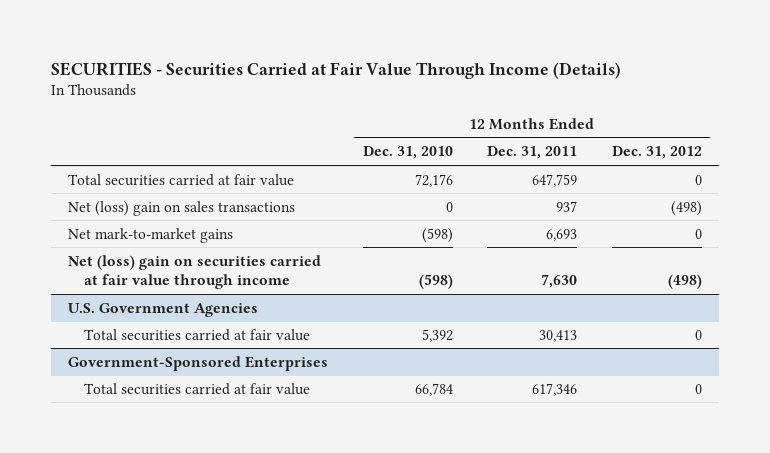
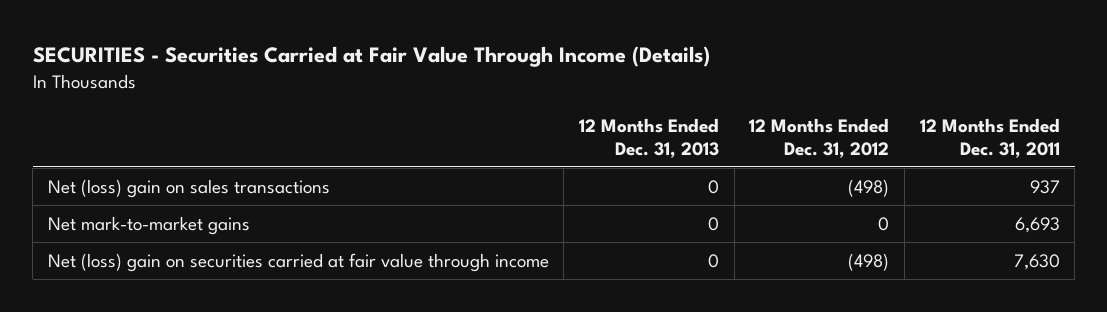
- | 12 Months Ended Dec. 31, 2010 | 12 Months Ended Dec. 31, 2011 | 12 Months Ended Dec. 31, 2012
+ | 12 Months Ended Dec. 31, 2013 | 12 Months Ended Dec. 31, 2012 | 12 Months Ended Dec. 31, 2011
- Total securities carried at fair value | 72,176 | 647,759 | 0
- U.S. Government Agencies
- Total securities carried at fair value | 5,392 | 30,413 | 0
- Government-Sponsored Enterprises
- Total securities carried at fair value | 66,784 | 617,346 | 0

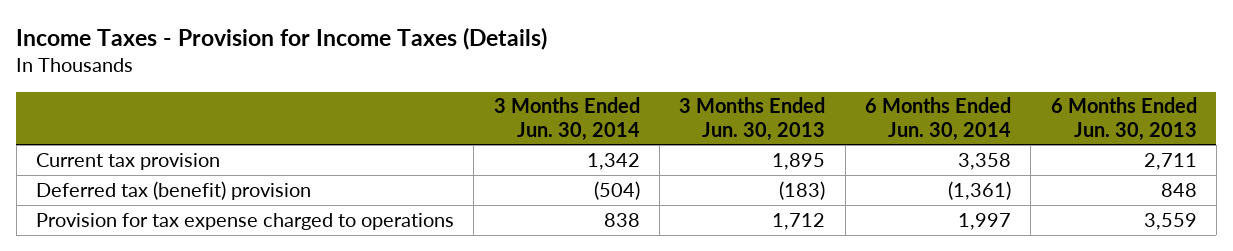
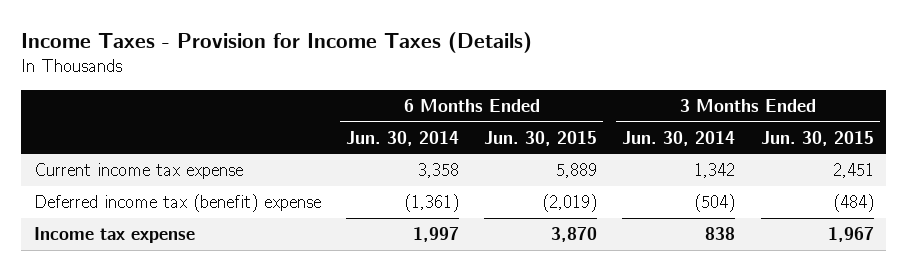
- | 3 Months Ended Jun. 30, 2014 | 3 Months Ended Jun. 30, 2013 | 6 Months Ended Jun. 30, 2014 | 6 Months Ended Jun. 30, 2013
+ | 6 Months Ended Jun. 30, 2014 | 6 Months Ended Jun. 30, 2015 | 3 Months Ended Jun. 30, 2014 | 3 Months Ended Jun. 30, 2015
- Current tax provision | 1,342 | 1,895 | 3,358 | 2,711
- Deferred tax (benefit) provision | (504) | (183) | (1,361) | 848
- Provision for tax expense charged to operations | 838 | 1,712 | 1,997 | 3,559
+ Current income tax expense | 3,358 | 5,889 | 1,342 | 2,451
+ Deferred income tax (benefit) expense | (1,361) | (2,019) | (504) | (484)
+ Income tax expense | 1,997 | 3,870 | 838 | 1,967

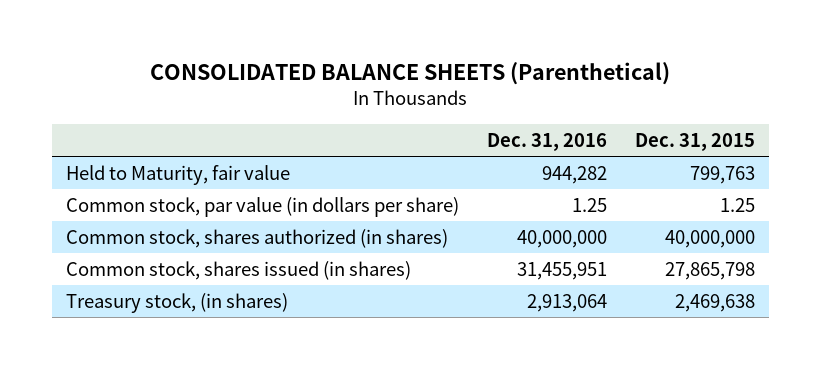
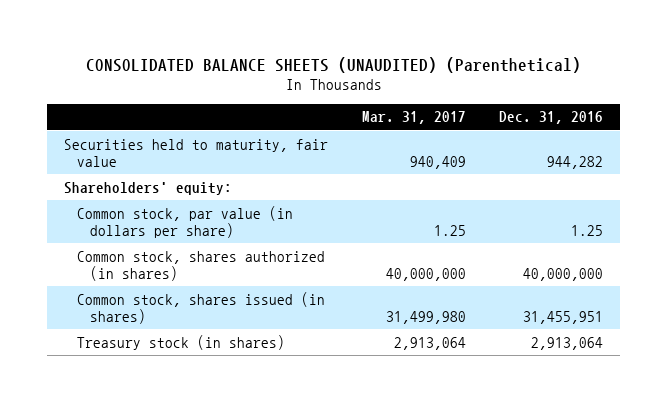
- CONSOLIDATED BALANCE SHEETS (Parenthetical)
+ CONSOLIDATED BALANCE SHEETS (UNAUDITED) (Parenthetical)
- | Dec. 31, 2016 | Dec. 31, 2015
+ | Mar. 31, 2017 | Dec. 31, 2016
- Held to Maturity, fair value | 944,282 | 799,763
+ Securities held to maturity, fair value | 940,409 | 944,282
+ Shareholders' equity:
- Treasury stock, (in shares) | 2,913,064 | 2,469,638
+ Treasury stock (in shares) | 2,913,064 | 2,913,064

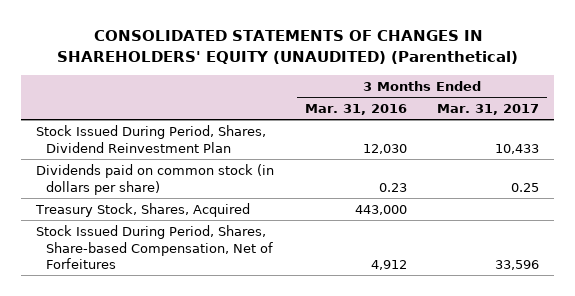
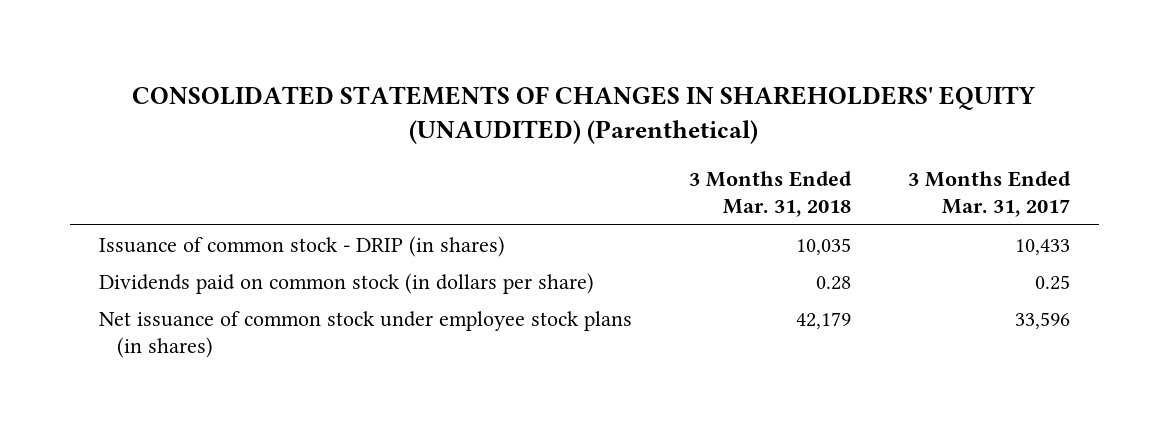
- | 3 Months Ended Mar. 31, 2016 | 3 Months Ended Mar. 31, 2017
+ | 3 Months Ended Mar. 31, 2018 | 3 Months Ended Mar. 31, 2017
- Stock Issued During Period, Shares, Dividend Reinvestment Plan | 12,030 | 10,433
+ Issuance of common stock - DRIP (in shares) | 10,035 | 10,433
- Treasury Stock, Shares, Acquired | 443,000 |
- Stock Issued During Period, Shares, Share-based Compensation, Net of Forfeitures | 4,912 | 33,596
+ Net issuance of common stock under employee stock plans (in shares) | 42,179 | 33,596

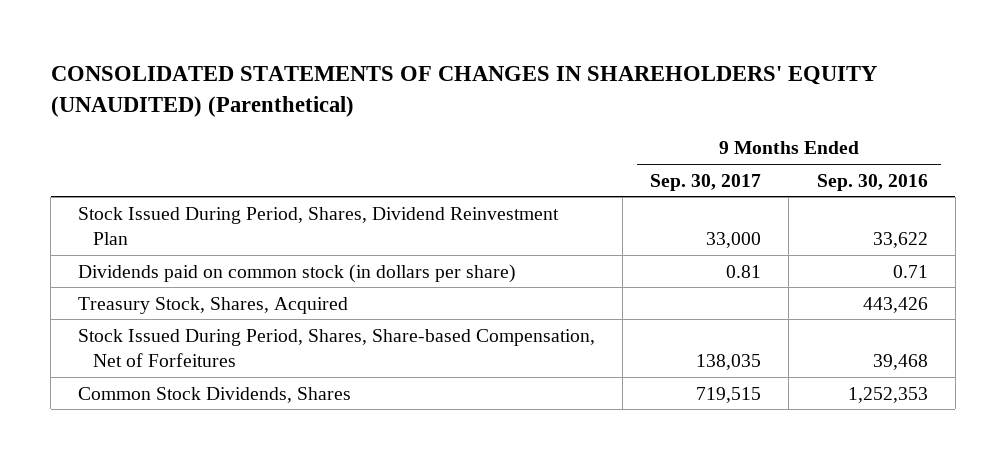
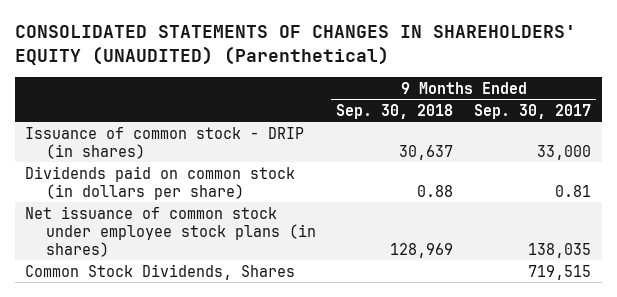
- | 9 Months Ended Sep. 30, 2017 | 9 Months Ended Sep. 30, 2016
+ | 9 Months Ended Sep. 30, 2018 | 9 Months Ended Sep. 30, 2017
- Stock Issued During Period, Shares, Dividend Reinvestment Plan | 33,000 | 33,622
+ Issuance of common stock - DRIP (in shares) | 30,637 | 33,000
- Treasury Stock, Shares, Acquired | | 443,426
- Stock Issued During Period, Shares, Share-based Compensation, Net of Forfeitures | 138,035 | 39,468
+ Net issuance of common stock under employee stock plans (in shares) | 128,969 | 138,035

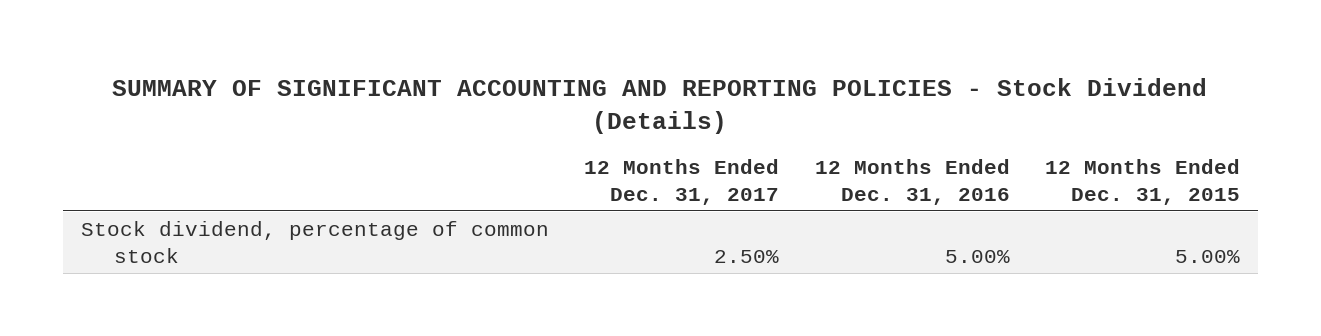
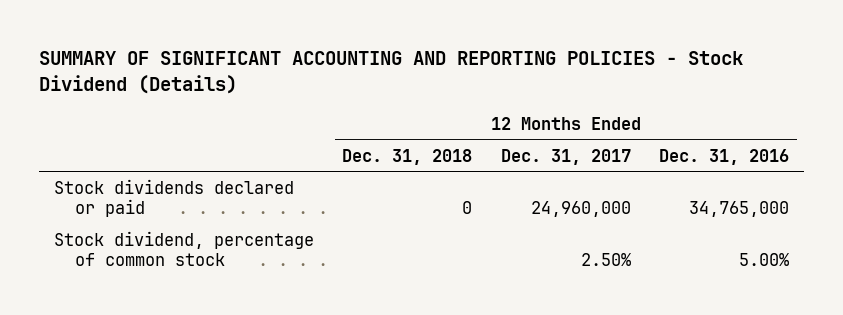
- | 12 Months Ended Dec. 31, 2017 | 12 Months Ended Dec. 31, 2016 | 12 Months Ended Dec. 31, 2015
+ | 12 Months Ended Dec. 31, 2018 | 12 Months Ended Dec. 31, 2017 | 12 Months Ended Dec. 31, 2016
+ Stock dividends declared or paid | 0 | 24,960,000 | 34,765,000

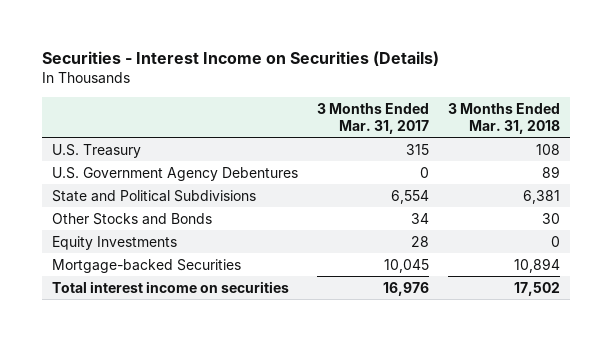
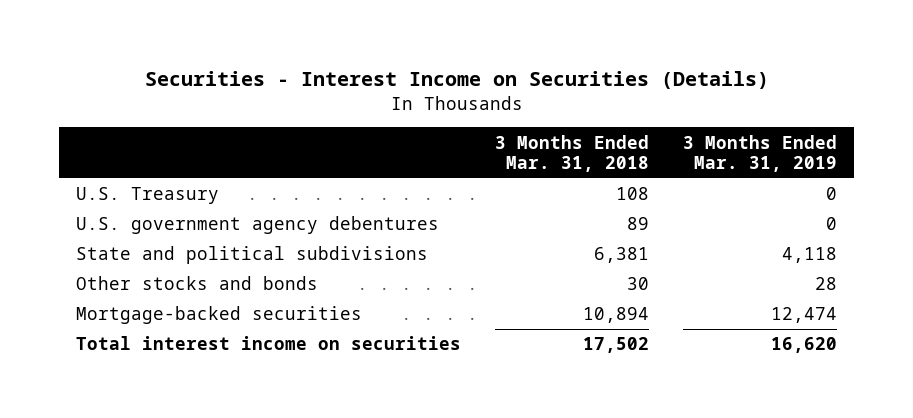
- | 3 Months Ended Mar. 31, 2017 | 3 Months Ended Mar. 31, 2018
+ | 3 Months Ended Mar. 31, 2018 | 3 Months Ended Mar. 31, 2019
- U.S. Government Agency Debentures | 0 | 89
- State and Political Subdivisions | 6,554 | 6,381
- Other Stocks and Bonds | 34 | 30
- Equity Investments | 28 | 0
- Mortgage-backed Securities | 10,045 | 10,894
+ U.S. government agency debentures | 89 | 0
+ State and political subdivisions | 6,381 | 4,118
+ Other stocks and bonds | 30 | 28
+ Mortgage-backed securities | 10,894 | 12,474

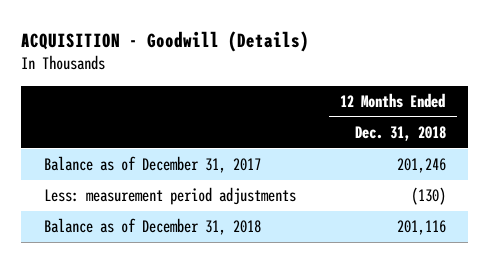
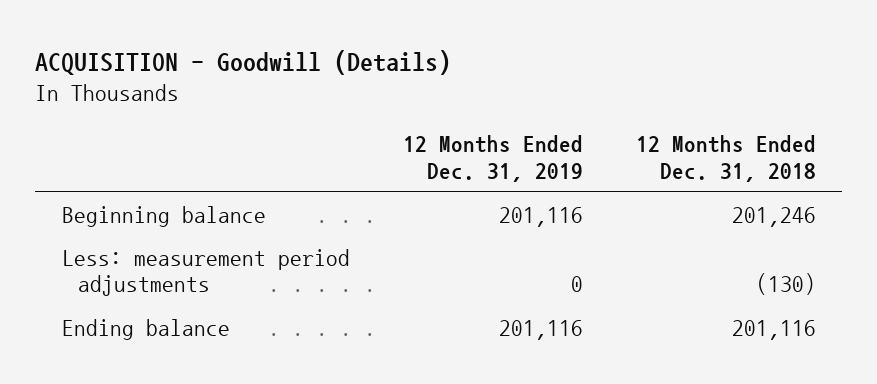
- | 12 Months Ended Dec. 31, 2018
+ | 12 Months Ended Dec. 31, 2019 | 12 Months Ended Dec. 31, 2018
- Balance as of December 31, 2017 | 201,246
+ Beginning balance | 201,116 | 201,246
- Balance as of December 31, 2018 | 201,116
+ Ending balance | 201,116 | 201,116

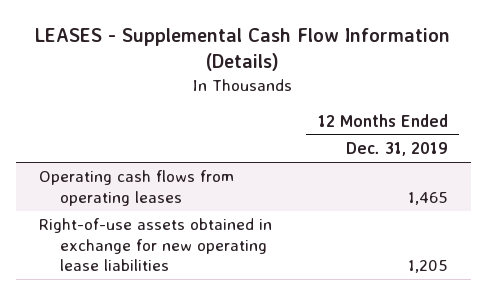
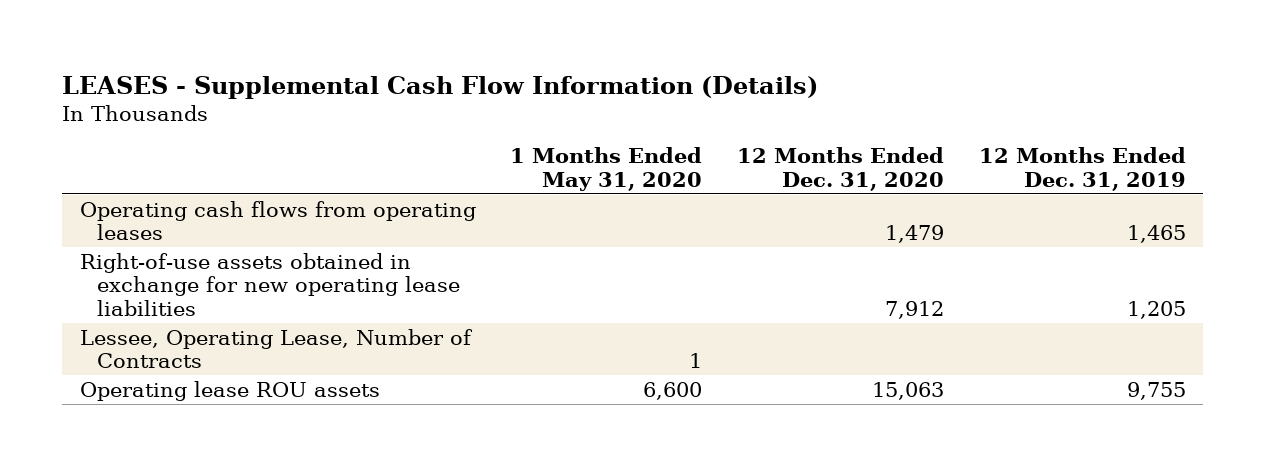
- | 12 Months Ended Dec. 31, 2019
+ | 1 Months Ended May 31, 2020 | 12 Months Ended Dec. 31, 2020 | 12 Months Ended Dec. 31, 2019
+ Lessee, Operating Lease, Number of Contracts | 1 | |
+ Operating lease ROU assets | 6,600 | 15,063 | 9,755

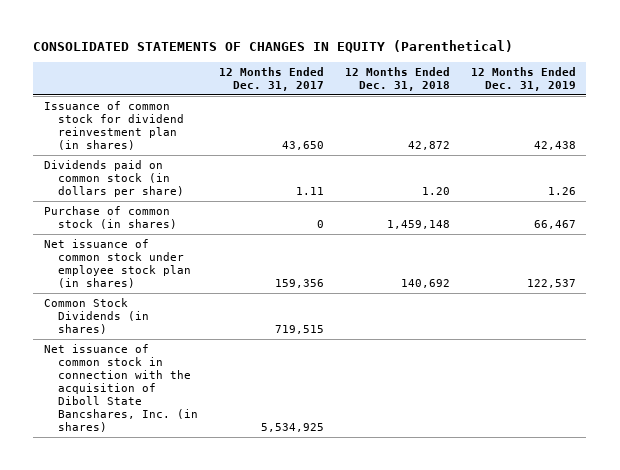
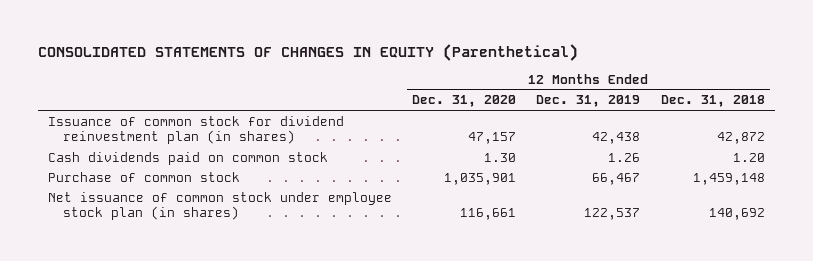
- | 12 Months Ended Dec. 31, 2017 | 12 Months Ended Dec. 31, 2018 | 12 Months Ended Dec. 31, 2019
+ | 12 Months Ended Dec. 31, 2020 | 12 Months Ended Dec. 31, 2019 | 12 Months Ended Dec. 31, 2018
- Dividends paid on common stock (in dollars per share) | 1.11 | 1.20 | 1.26
- Purchase of common stock (in shares) | 0 | 1,459,148 | 66,467
+ Cash dividends paid on common stock | 1.30 | 1.26 | 1.20
+ Purchase of common stock | 1,035,901 | 66,467 | 1,459,148
- Common Stock Dividends (in shares) | 719,515 | |
- Net issuance of common stock in connection with the acquisition of Diboll State Bancshares, Inc. (in shares) | 5,534,925 | |

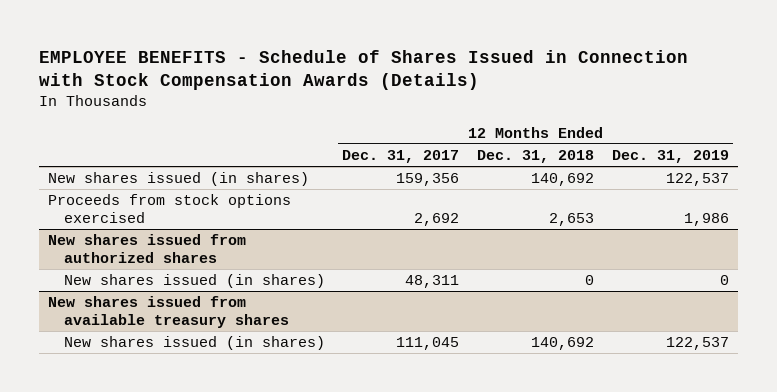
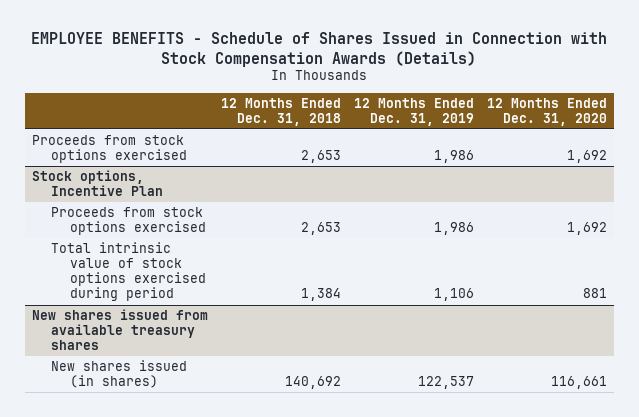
- | 12 Months Ended Dec. 31, 2017 | 12 Months Ended Dec. 31, 2018 | 12 Months Ended Dec. 31, 2019
+ | 12 Months Ended Dec. 31, 2018 | 12 Months Ended Dec. 31, 2019 | 12 Months Ended Dec. 31, 2020
- New shares issued (in shares) | 159,356 | 140,692 | 122,537
- New shares issued from authorized shares
- New shares issued (in shares) | 48,311 | 0 | 0
+ Stock options, Incentive Plan
+ Proceeds from stock options exercised | 2,653 | 1,986 | 1,692
+ Total intrinsic value of stock options exercised during period | 1,384 | 1,106 | 881

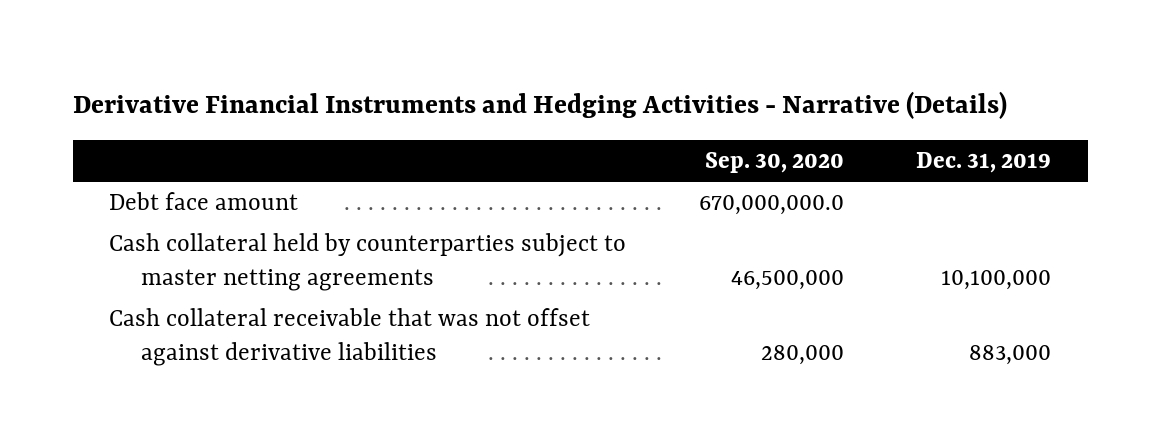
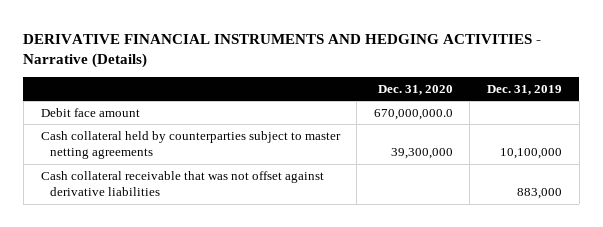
- Derivative Financial Instruments and Hedging Activities - Narrative (Details)
+ DERIVATIVE FINANCIAL INSTRUMENTS AND HEDGING ACTIVITIES - Narrative (Details)
- | Sep. 30, 2020 | Dec. 31, 2019
+ | Dec. 31, 2020 | Dec. 31, 2019
- Debt face amount | 670,000,000.0 |
+ Debit face amount | 670,000,000.0 |

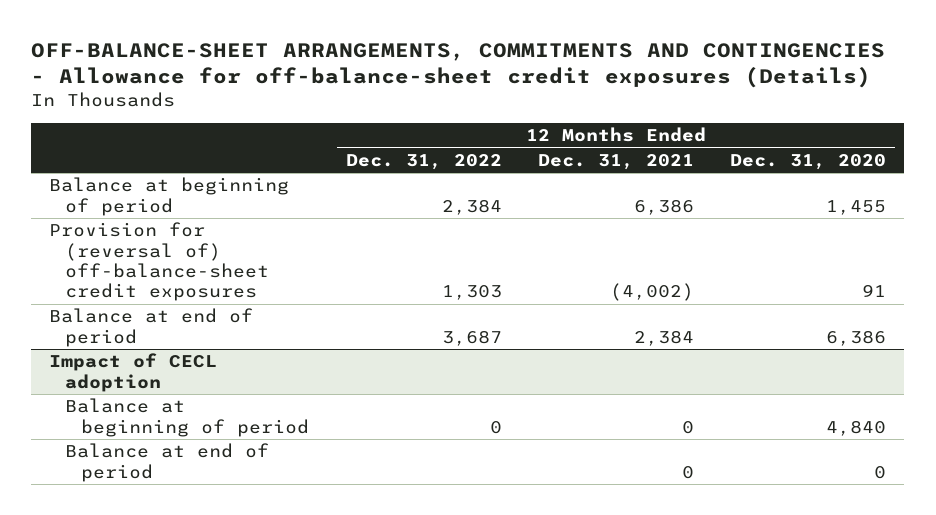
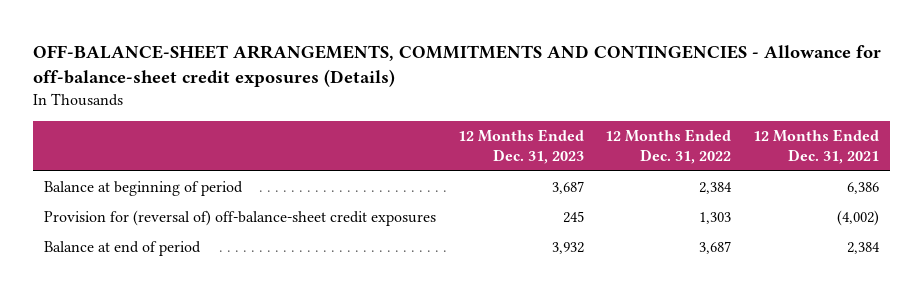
- | 12 Months Ended Dec. 31, 2022 | 12 Months Ended Dec. 31, 2021 | 12 Months Ended Dec. 31, 2020
+ | 12 Months Ended Dec. 31, 2023 | 12 Months Ended Dec. 31, 2022 | 12 Months Ended Dec. 31, 2021
- Impact of CECL adoption
- Balance at beginning of period | 0 | 0 | 4,840
- Balance at end of period | | 0 | 0

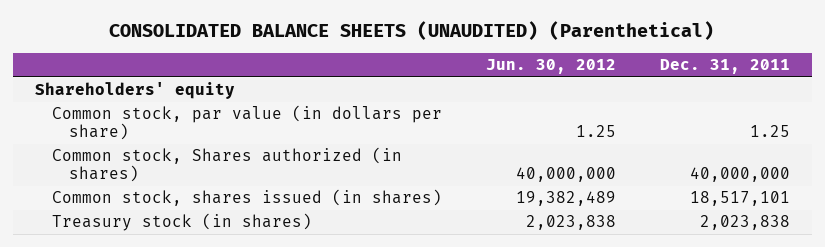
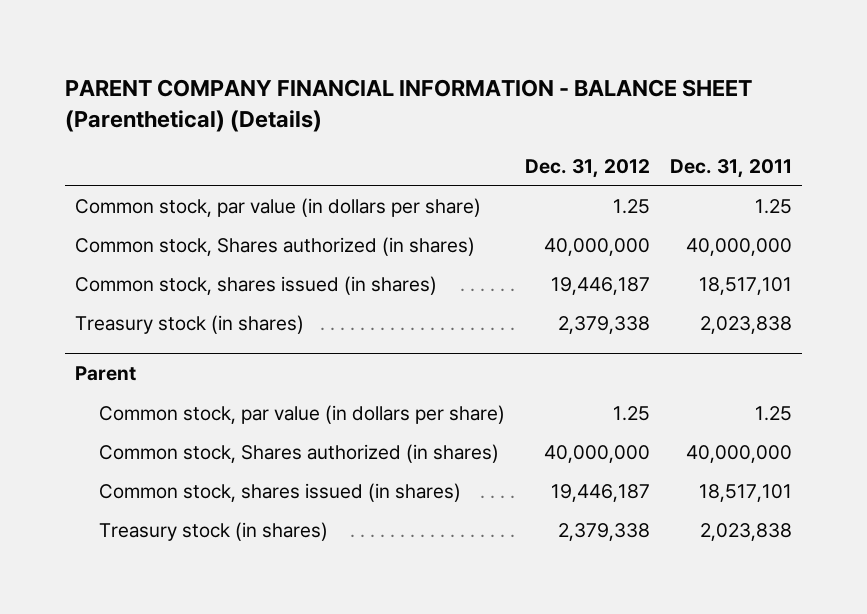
- CONSOLIDATED BALANCE SHEETS (UNAUDITED) (Parenthetical)
+ PARENT COMPANY FINANCIAL INFORMATION - BALANCE SHEET (Parenthetical) (Details)
- | Jun. 30, 2012 | Dec. 31, 2011
+ | Dec. 31, 2012 | Dec. 31, 2011
- Shareholders' equity
+ Parent
+ Common stock, par value (in dollars per share) | 1.25 | 1.25
+ Common stock, Shares authorized (in shares) | 40,000,000 | 40,000,000
+ Common stock, shares issued (in shares) | 19,446,187 | 18,517,101
+ Treasury stock (in shares) | 2,379,338 | 2,023,838

